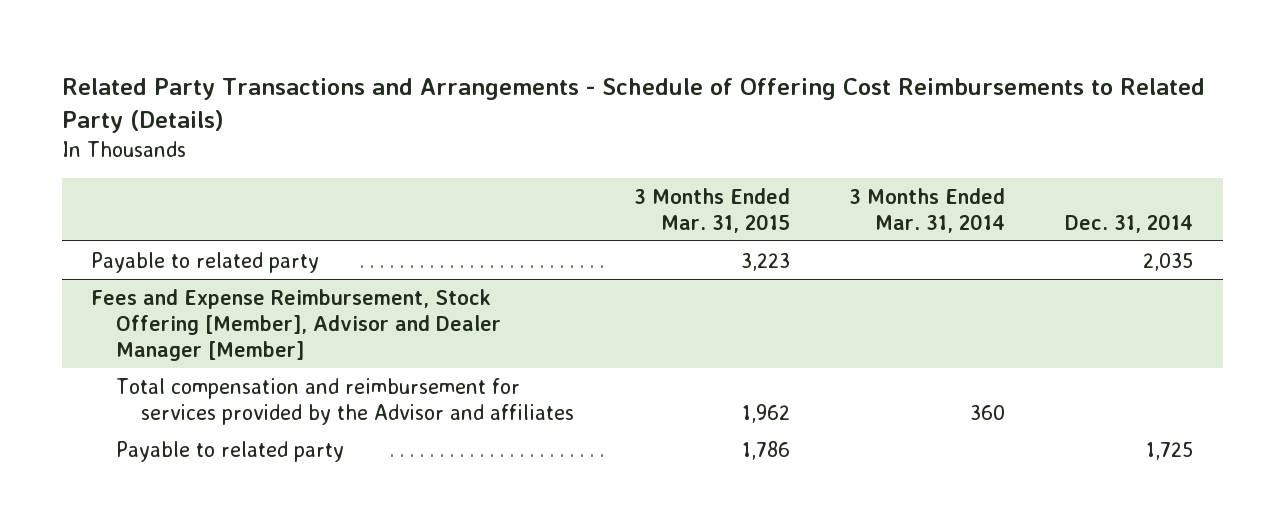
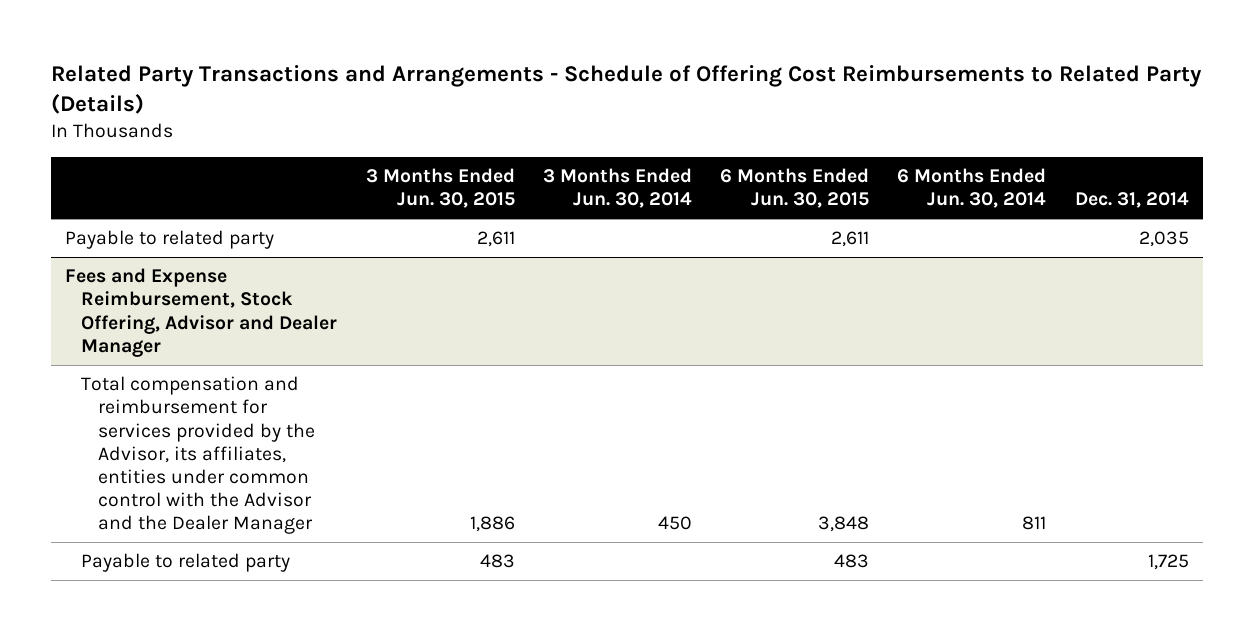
- | 3 Months Ended Mar. 31, 2015 | 3 Months Ended Mar. 31, 2014 | Dec. 31, 2014
+ | 3 Months Ended Jun. 30, 2015 | 3 Months Ended Jun. 30, 2014 | 6 Months Ended Jun. 30, 2015 | 6 Months Ended Jun. 30, 2014 | Dec. 31, 2014
- Fees and Expense Reimbursement, Stock Offering [Member], Advisor and Dealer Manager [Member]
- Total compensation and reimbursement for services provided by the Advisor and affiliates | 1,962 | 360 |
+ Fees and Expense Reimbursement, Stock Offering, Advisor and Dealer Manager
+ Total compensation and reimbursement for services provided by the Advisor, its affiliates, entities under common control with the Advisor and the Dealer Manager | 1,886 | 450 | 3,848 | 811 |

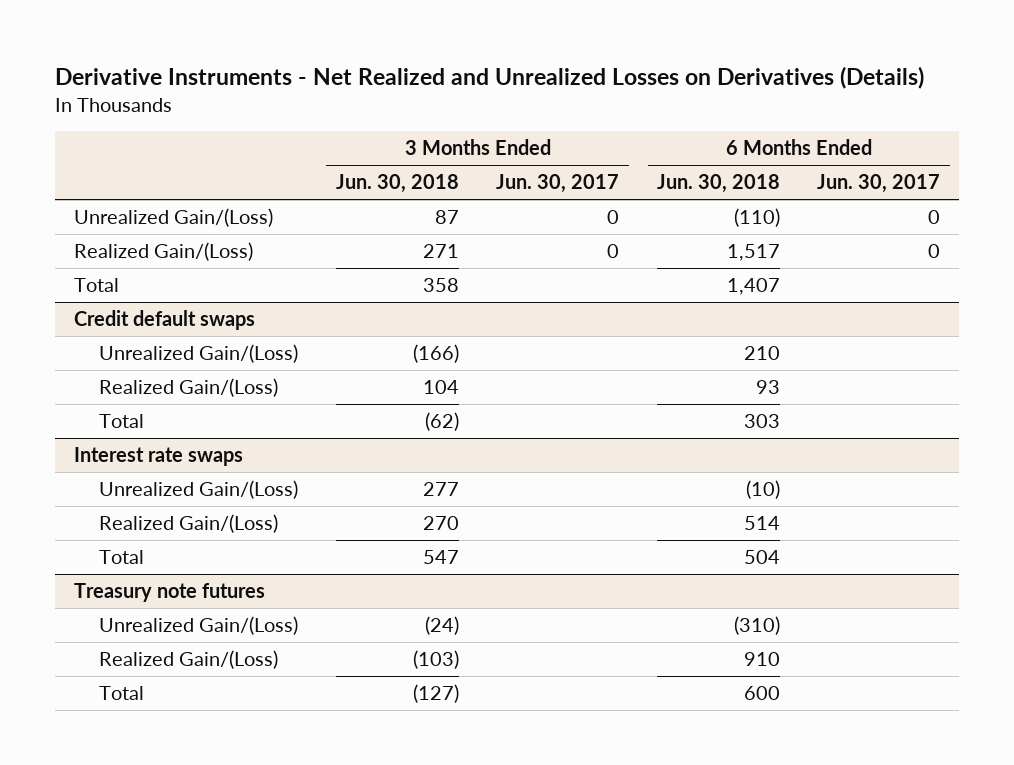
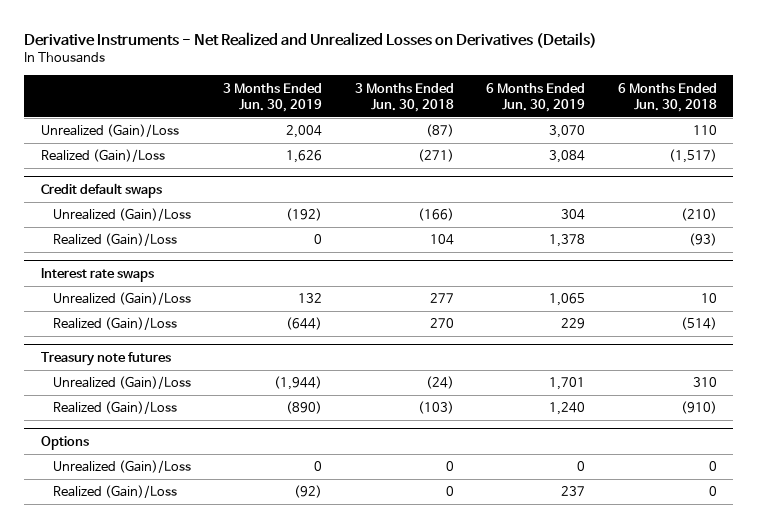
- | 3 Months Ended Jun. 30, 2018 | 3 Months Ended Jun. 30, 2017 | 6 Months Ended Jun. 30, 2018 | 6 Months Ended Jun. 30, 2017
+ | 3 Months Ended Jun. 30, 2019 | 3 Months Ended Jun. 30, 2018 | 6 Months Ended Jun. 30, 2019 | 6 Months Ended Jun. 30, 2018
- Unrealized Gain/(Loss) | 87 | 0 | (110) | 0
- Realized Gain/(Loss) | 271 | 0 | 1,517 | 0
- Total | 358 | | 1,407 |
+ Unrealized (Gain)/Loss | 2,004 | (87) | 3,070 | 110
+ Realized (Gain)/Loss | 1,626 | (271) | 3,084 | (1,517)
@ Credit default swaps
- Unrealized Gain/(Loss) | (166) | | 210 |
- Realized Gain/(Loss) | 104 | | 93 |
- Total | (62) | | 303 |
+ Unrealized (Gain)/Loss | (192) | (166) | 304 | (210)
+ Realized (Gain)/Loss | 0 | 104 | 1,378 | (93)
@ Interest rate swaps
- Unrealized Gain/(Loss) | 277 | | (10) |
- Realized Gain/(Loss) | 270 | | 514 |
- Total | 547 | | 504 |
+ Unrealized (Gain)/Loss | 132 | 277 | 1,065 | 10
+ Realized (Gain)/Loss | (644) | 270 | 229 | (514)
@ Treasury note futures
- Unrealized Gain/(Loss) | (24) | | (310) |
- Realized Gain/(Loss) | (103) | | 910 |
- Total | (127) | | 600 |
+ Unrealized (Gain)/Loss | (1,944) | (24) | 1,701 | 310
+ Realized (Gain)/Loss | (890) | (103) | 1,240 | (910)
+ Options
+ Unrealized (Gain)/Loss | 0 | 0 | 0 | 0
+ Realized (Gain)/Loss | (92) | 0 | 237 | 0

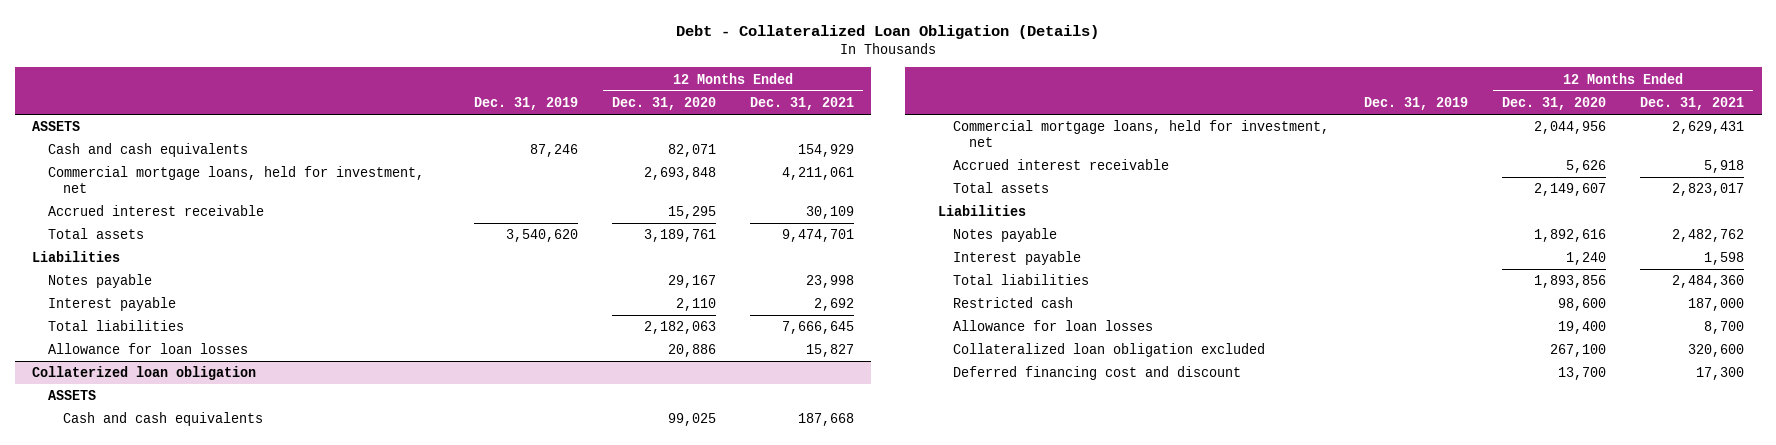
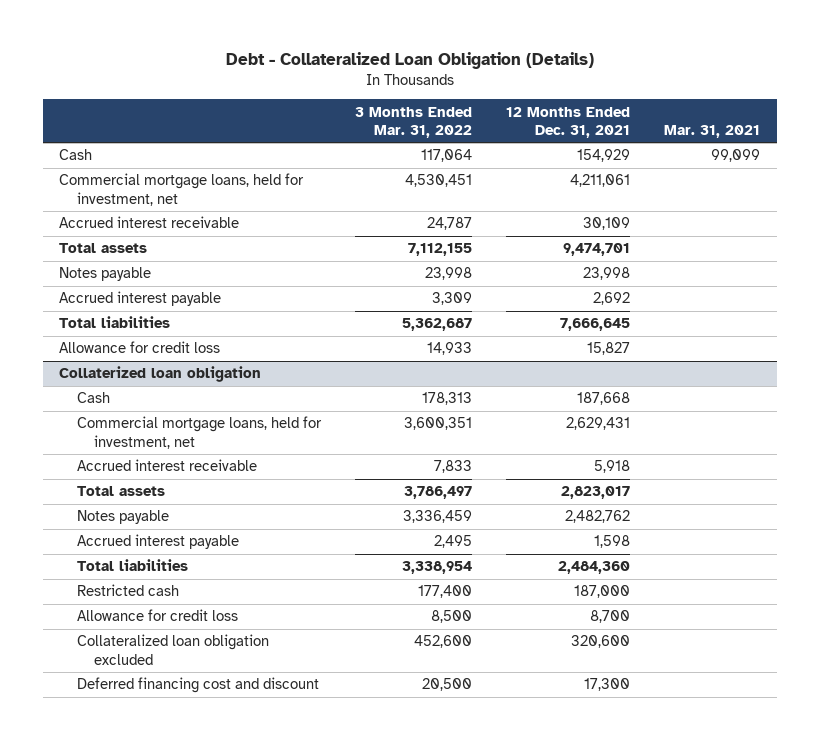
- | Dec. 31, 2019 | 12 Months Ended Dec. 31, 2020 | 12 Months Ended Dec. 31, 2021
+ | 3 Months Ended Mar. 31, 2022 | 12 Months Ended Dec. 31, 2021 | Mar. 31, 2021
- ASSETS
- Cash and cash equivalents | 87,246 | 82,071 | 154,929
+ Cash | 117,064 | 154,929 | 99,099
- Liabilities
- Interest payable | | 2,110 | 2,692
+ Accrued interest payable | 3,309 | 2,692 |
- Allowance for loan losses | | 20,886 | 15,827
+ Allowance for credit loss | 14,933 | 15,827 |
@ Collaterized loan obligation
- ASSETS
- Cash and cash equivalents | | 99,025 | 187,668
+ Cash | 178,313 | 187,668 |
- Liabilities
- Interest payable | | 1,240 | 1,598
+ Accrued interest payable | 2,495 | 1,598 |
- Allowance for loan losses | | 19,400 | 8,700
+ Allowance for credit loss | 8,500 | 8,700 |

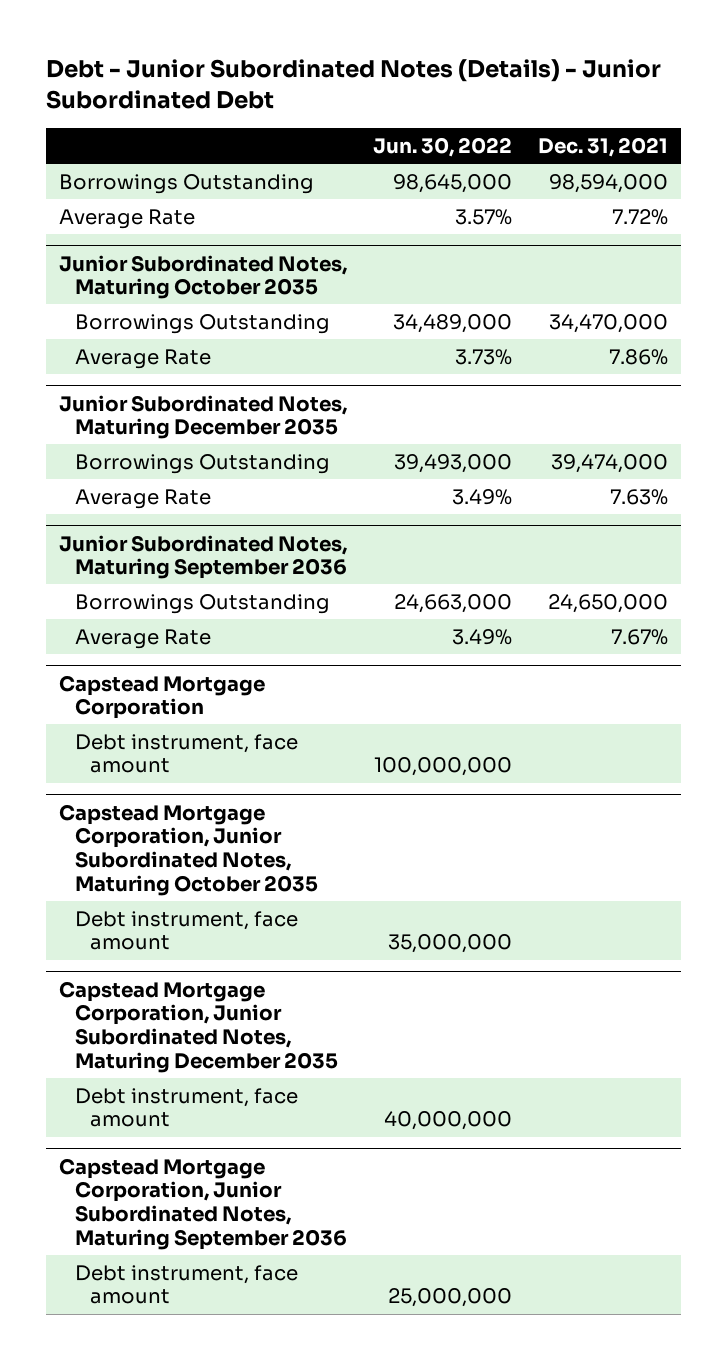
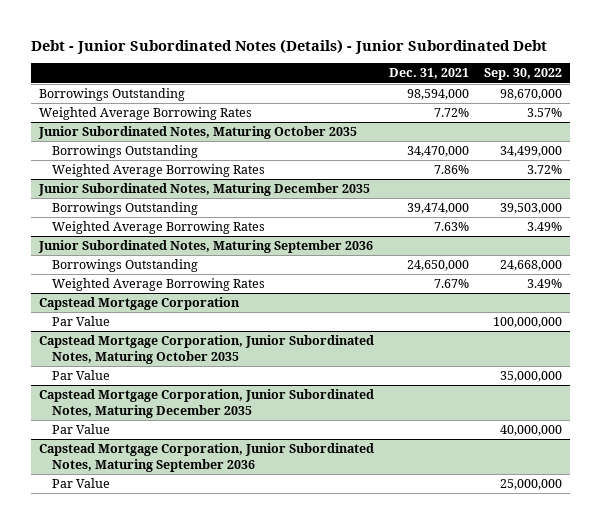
- | Jun. 30, 2022 | Dec. 31, 2021
+ | Dec. 31, 2021 | Sep. 30, 2022
- Average Rate | 3.57% | 7.72%
+ Weighted Average Borrowing Rates | 7.72% | 3.57%
@ Junior Subordinated Notes, Maturing October 2035
- Average Rate | 3.73% | 7.86%
+ Weighted Average Borrowing Rates | 7.86% | 3.72%
@ Junior Subordinated Notes, Maturing December 2035
- Average Rate | 3.49% | 7.63%
+ Weighted Average Borrowing Rates | 7.63% | 3.49%
@ Junior Subordinated Notes, Maturing September 2036
- Average Rate | 3.49% | 7.67%
+ Weighted Average Borrowing Rates | 7.67% | 3.49%
@ Capstead Mortgage Corporation
- Debt instrument, face amount | 100,000,000 |
+ Par Value | | 100,000,000
@ Capstead Mortgage Corporation, Junior Subordinated Notes, Maturing October 2035
- Debt instrument, face amount | 35,000,000 |
+ Par Value | | 35,000,000
@ Capstead Mortgage Corporation, Junior Subordinated Notes, Maturing December 2035
- Debt instrument, face amount | 40,000,000 |
+ Par Value | | 40,000,000
@ Capstead Mortgage Corporation, Junior Subordinated Notes, Maturing September 2036
- Debt instrument, face amount | 25,000,000 |
+ Par Value | | 25,000,000

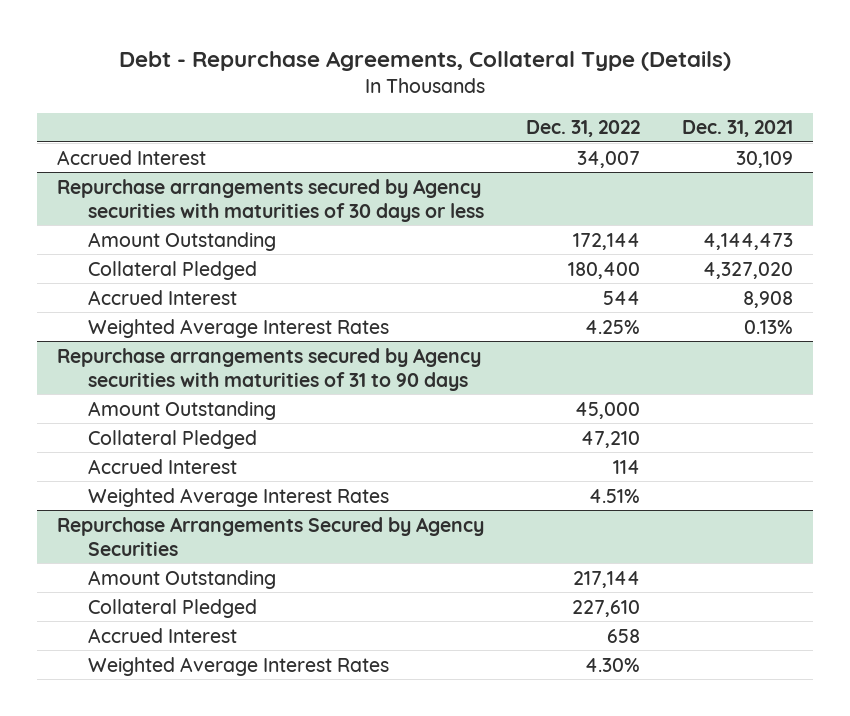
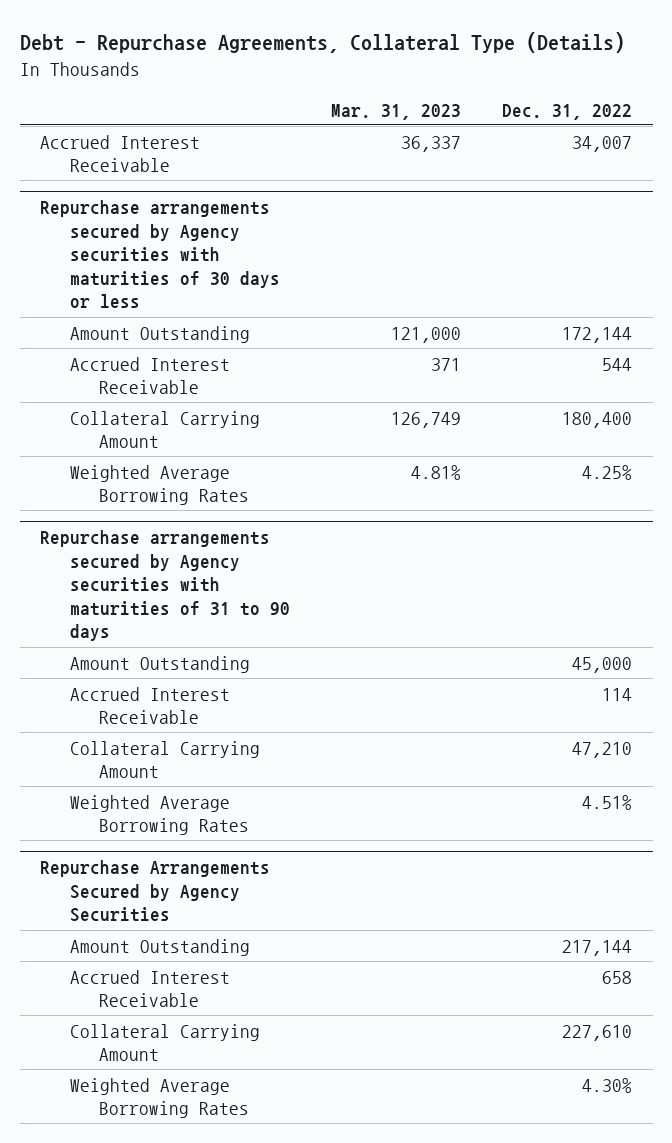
- | Dec. 31, 2022 | Dec. 31, 2021
+ | Mar. 31, 2023 | Dec. 31, 2022
- Accrued Interest | 34,007 | 30,109
+ Accrued Interest Receivable | 36,337 | 34,007
@ Repurchase arrangements secured by Agency securities with maturities of 30 days or less
- Collateral Pledged | 180,400 | 4,327,020
- Accrued Interest | 544 | 8,908
- Weighted Average Interest Rates | 4.25% | 0.13%
+ Accrued Interest Receivable | 371 | 544
+ Collateral Carrying Amount | 126,749 | 180,400
+ Weighted Average Borrowing Rates | 4.81% | 4.25%
@ Repurchase arrangements secured by Agency securities with maturities of 31 to 90 days
- Collateral Pledged | 47,210 |
- Accrued Interest | 114 |
- Weighted Average Interest Rates | 4.51% |
+ Accrued Interest Receivable | | 114
+ Collateral Carrying Amount | | 47,210
+ Weighted Average Borrowing Rates | | 4.51%
@ Repurchase Arrangements Secured by Agency Securities
- Collateral Pledged | 227,610 |
- Accrued Interest | 658 |
- Weighted Average Interest Rates | 4.30% |
+ Accrued Interest Receivable | | 658
+ Collateral Carrying Amount | | 227,610
+ Weighted Average Borrowing Rates | | 4.30%

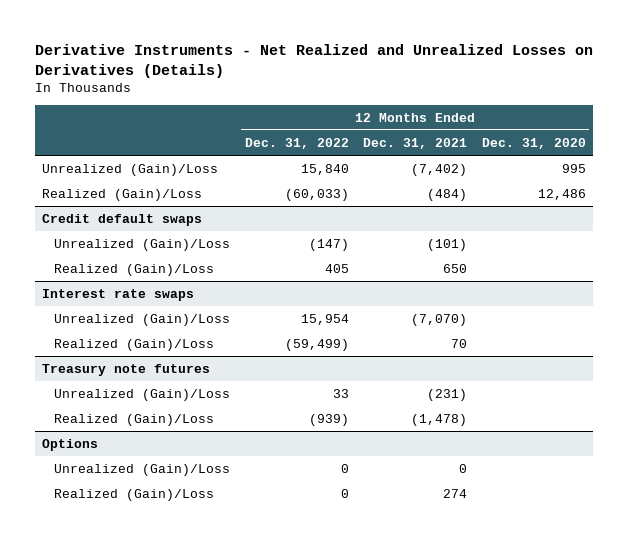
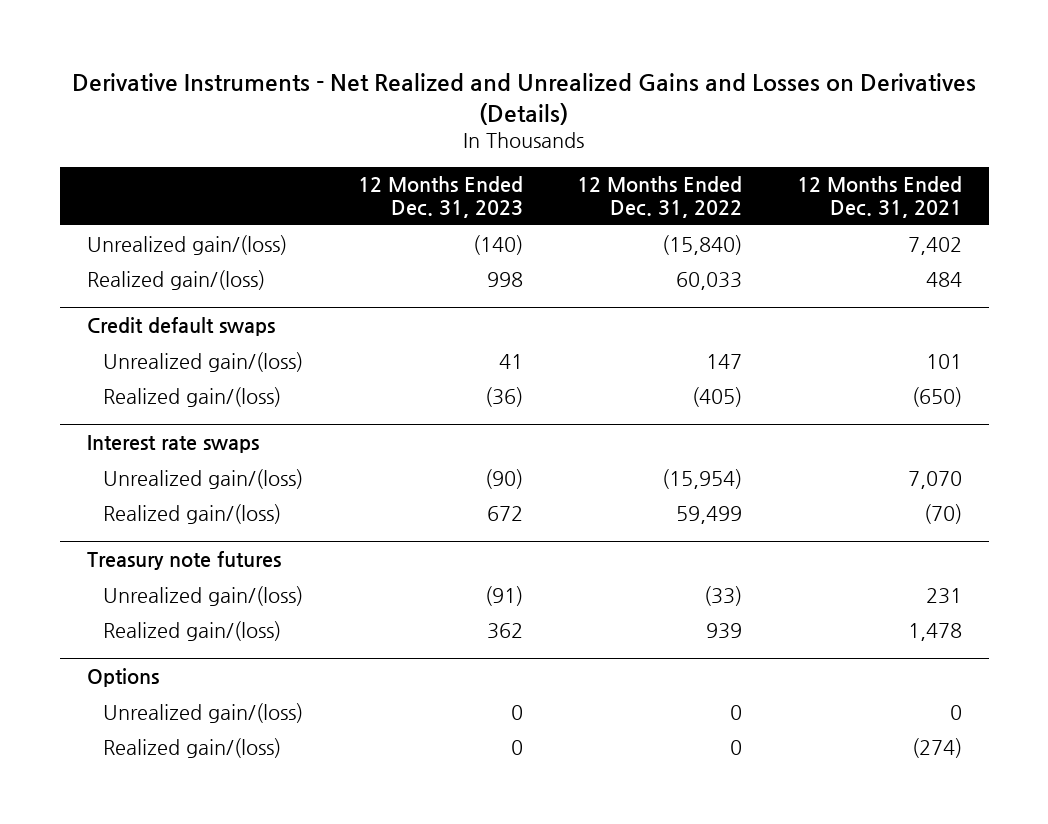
- Derivative Instruments - Net Realized and Unrealized Losses on Derivatives (Details)
+ Derivative Instruments - Net Realized and Unrealized Gains and Losses on Derivatives (Details)
- | 12 Months Ended Dec. 31, 2022 | 12 Months Ended Dec. 31, 2021 | 12 Months Ended Dec. 31, 2020
+ | 12 Months Ended Dec. 31, 2023 | 12 Months Ended Dec. 31, 2022 | 12 Months Ended Dec. 31, 2021
- Unrealized (Gain)/Loss | 15,840 | (7,402) | 995
- Realized (Gain)/Loss | (60,033) | (484) | 12,486
+ Unrealized gain/(loss) | (140) | (15,840) | 7,402
+ Realized gain/(loss) | 998 | 60,033 | 484
@ Credit default swaps
- Unrealized (Gain)/Loss | (147) | (101) |
- Realized (Gain)/Loss | 405 | 650 |
+ Unrealized gain/(loss) | 41 | 147 | 101
+ Realized gain/(loss) | (36) | (405) | (650)
@ Interest rate swaps
- Unrealized (Gain)/Loss | 15,954 | (7,070) |
- Realized (Gain)/Loss | (59,499) | 70 |
+ Unrealized gain/(loss) | (90) | (15,954) | 7,070
+ Realized gain/(loss) | 672 | 59,499 | (70)
@ Treasury note futures
- Unrealized (Gain)/Loss | 33 | (231) |
- Realized (Gain)/Loss | (939) | (1,478) |
+ Unrealized gain/(loss) | (91) | (33) | 231
+ Realized gain/(loss) | 362 | 939 | 1,478
@ Options
- Unrealized (Gain)/Loss | 0 | 0 |
- Realized (Gain)/Loss | 0 | 274 |
+ Unrealized gain/(loss) | 0 | 0 | 0
+ Realized gain/(loss) | 0 | 0 | (274)

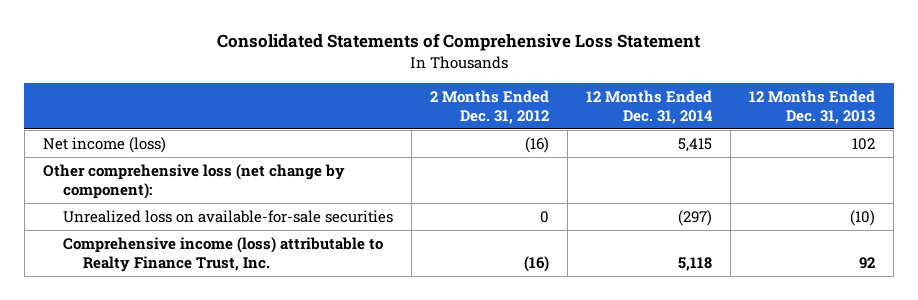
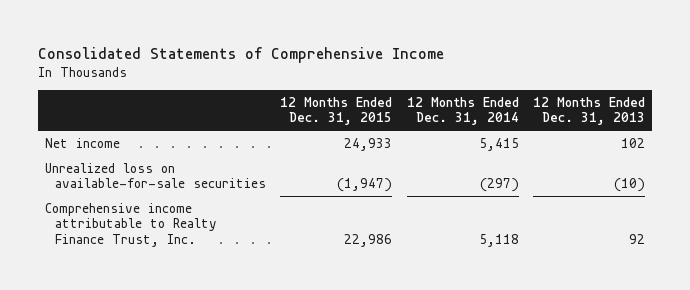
- Consolidated Statements of Comprehensive Loss Statement
+ Consolidated Statements of Comprehensive Income
- | 2 Months Ended Dec. 31, 2012 | 12 Months Ended Dec. 31, 2014 | 12 Months Ended Dec. 31, 2013
+ | 12 Months Ended Dec. 31, 2015 | 12 Months Ended Dec. 31, 2014 | 12 Months Ended Dec. 31, 2013
- Net income (loss) | (16) | 5,415 | 102
- Other comprehensive loss (net change by component):
+ Net income | 24,933 | 5,415 | 102
- Comprehensive income (loss) attributable to Realty Finance Trust, Inc. | (16) | 5,118 | 92
+ Comprehensive income attributable to Realty Finance Trust, Inc. | 22,986 | 5,118 | 92

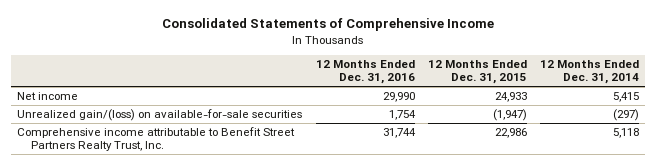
- | 12 Months Ended Dec. 31, 2015 | 12 Months Ended Dec. 31, 2014 | 12 Months Ended Dec. 31, 2013
+ | 12 Months Ended Dec. 31, 2016 | 12 Months Ended Dec. 31, 2015 | 12 Months Ended Dec. 31, 2014
- Unrealized loss on available-for-sale securities | (1,947) | (297) | (10)
- Comprehensive income attributable to Realty Finance Trust, Inc. | 22,986 | 5,118 | 92
+ Unrealized gain/(loss) on available-for-sale securities | 1,754 | (1,947) | (297)
+ Comprehensive income attributable to Benefit Street Partners Realty Trust, Inc. | 31,744 | 22,986 | 5,118

